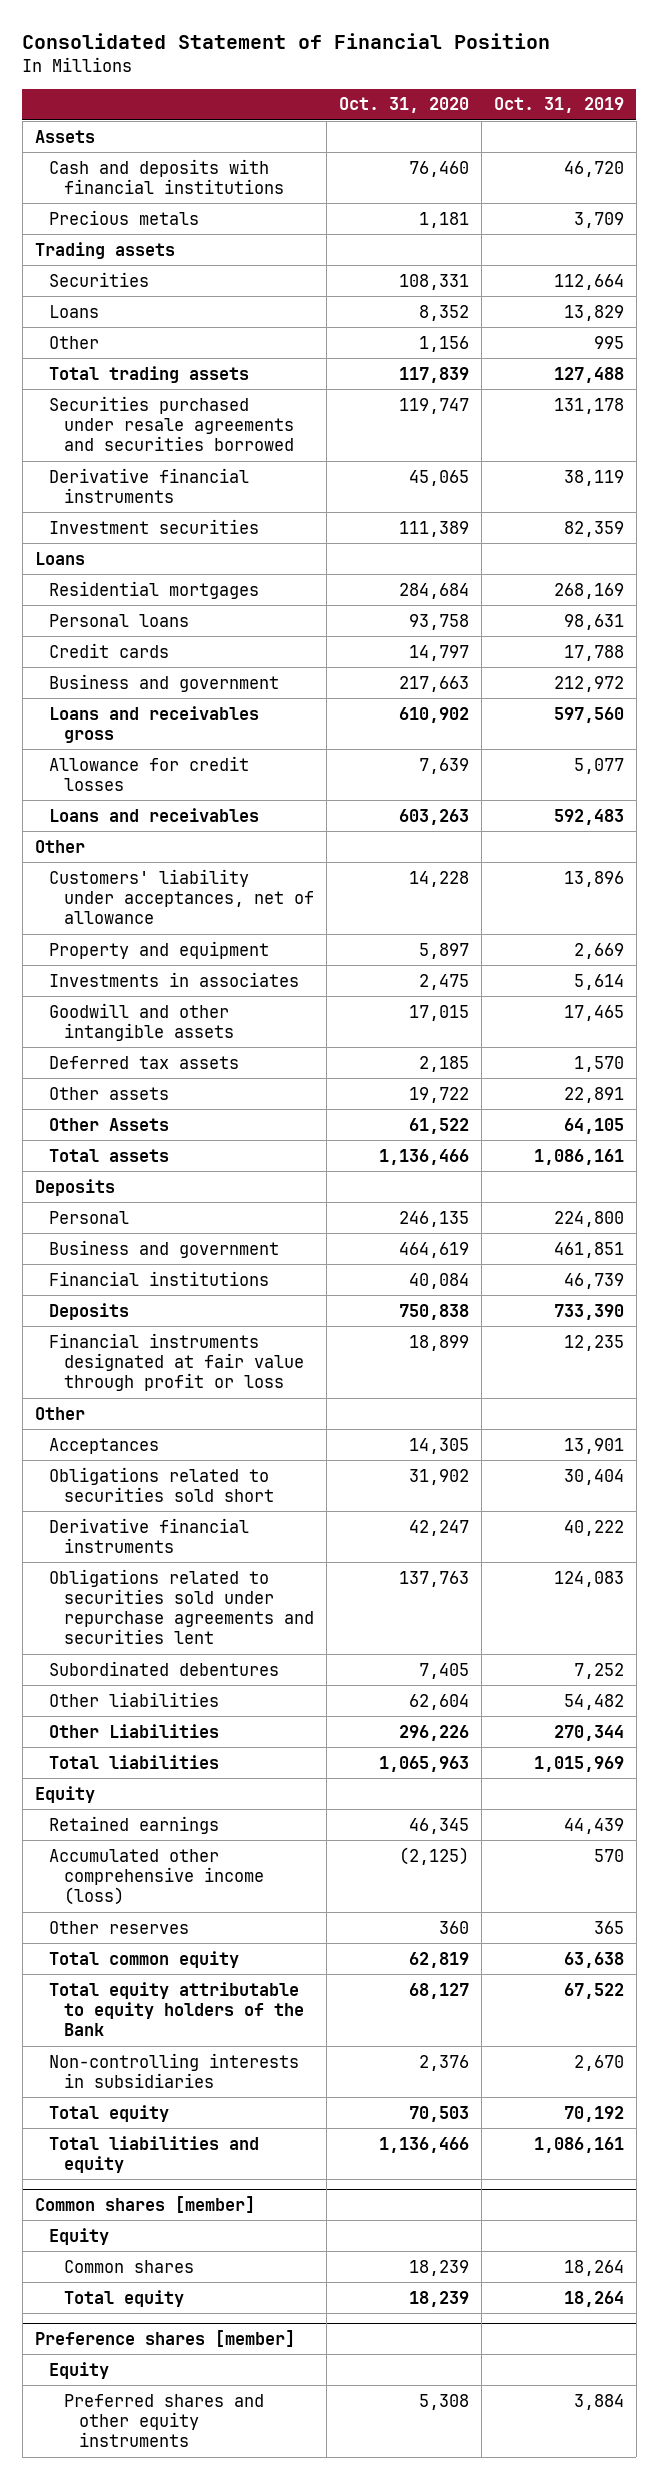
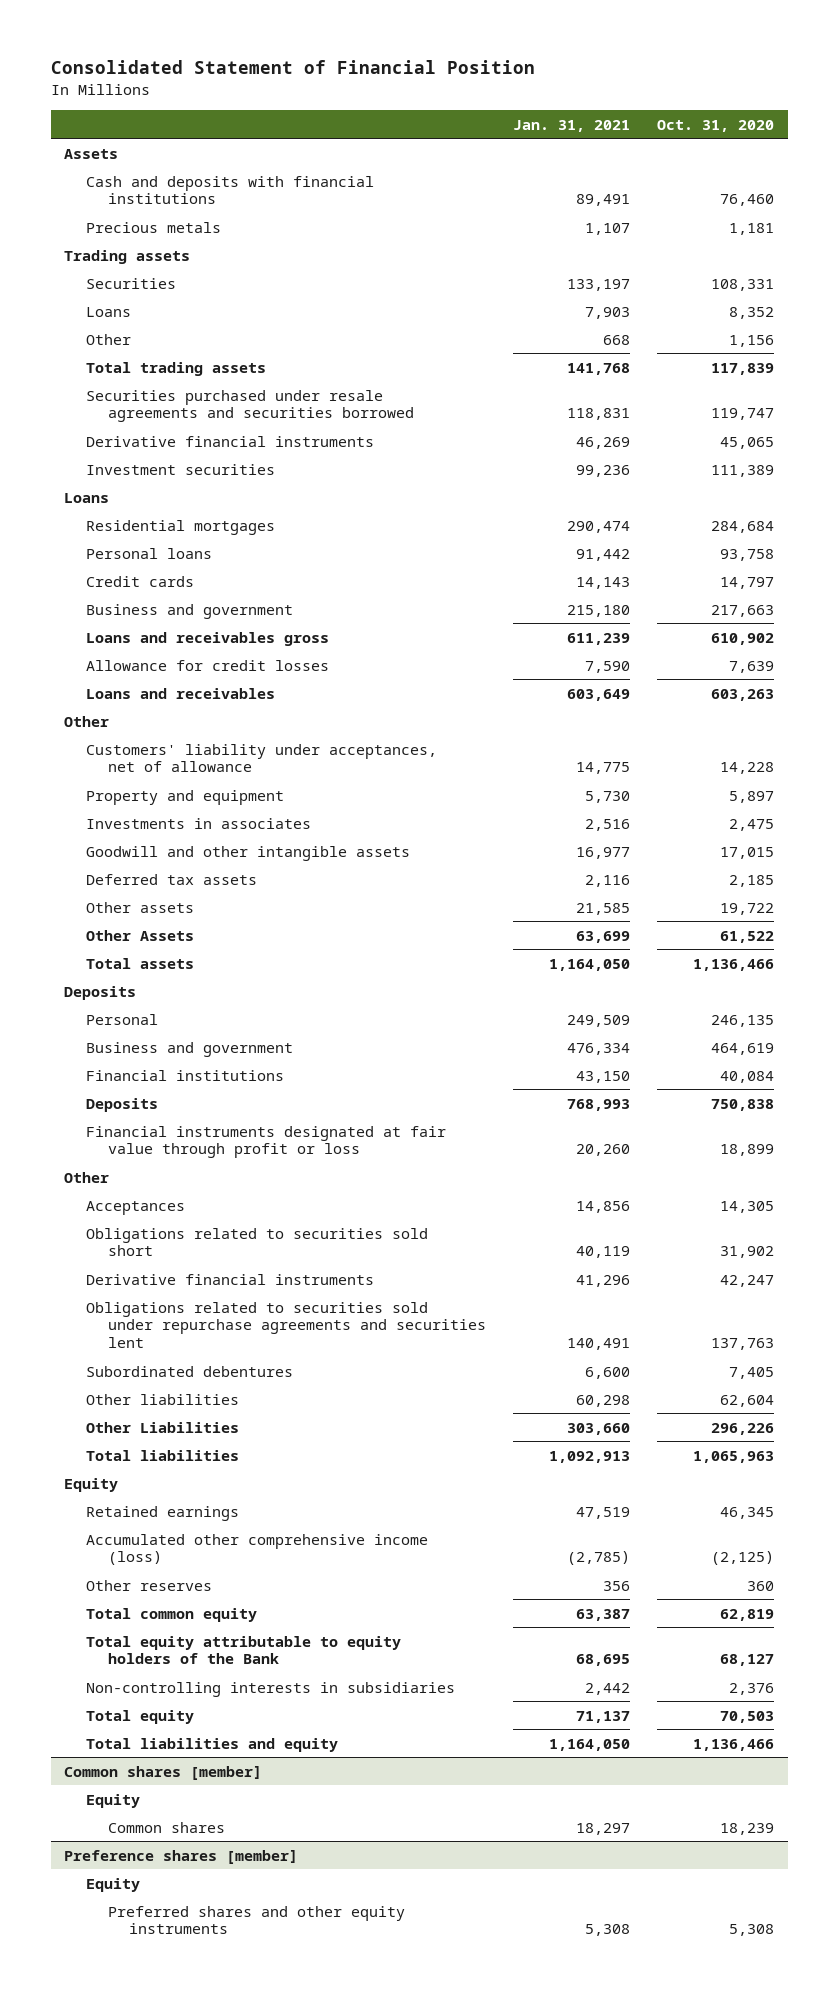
- | Oct. 31, 2020 | Oct. 31, 2019
+ | Jan. 31, 2021 | Oct. 31, 2020
@ Common shares [member]
- Total equity | 18,239 | 18,264

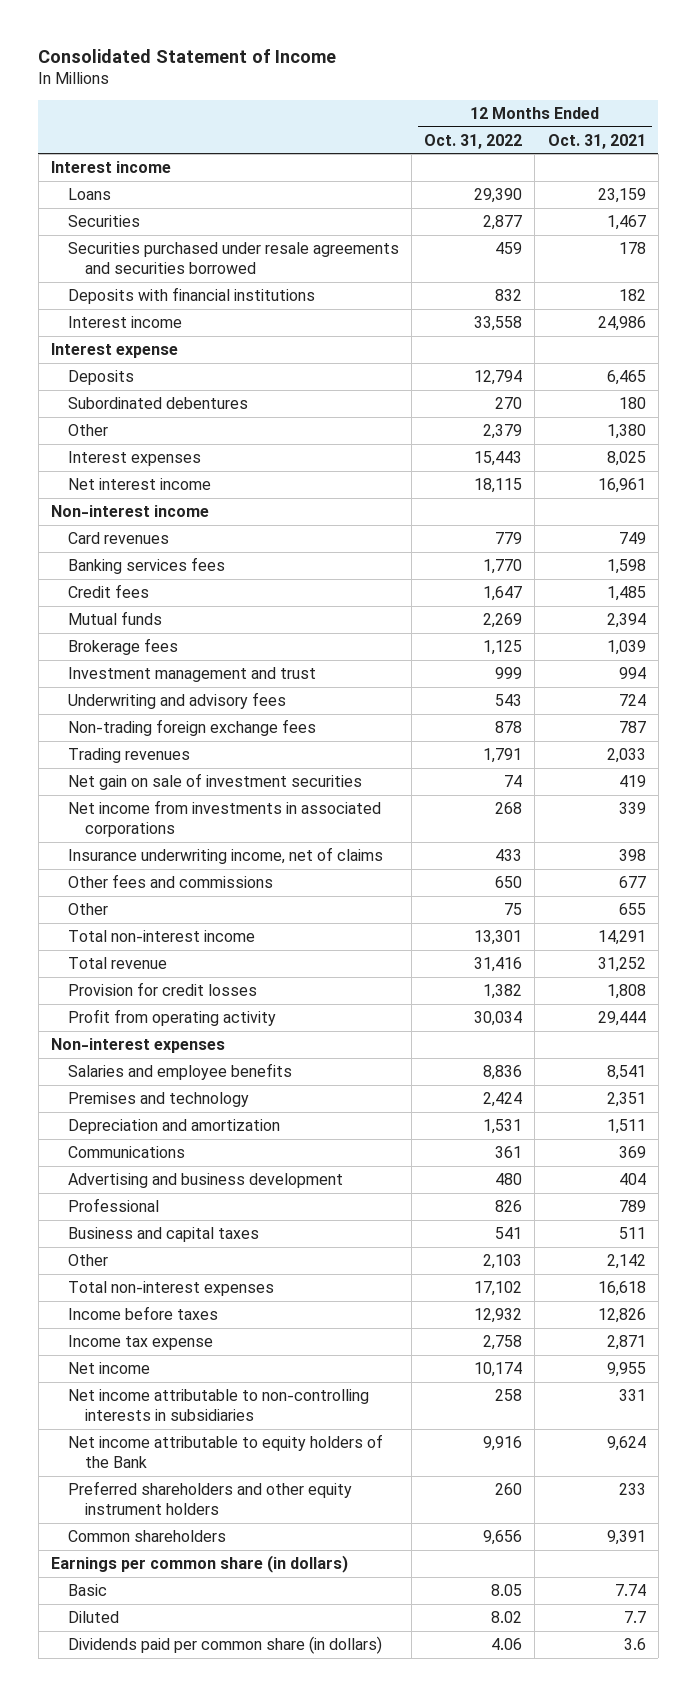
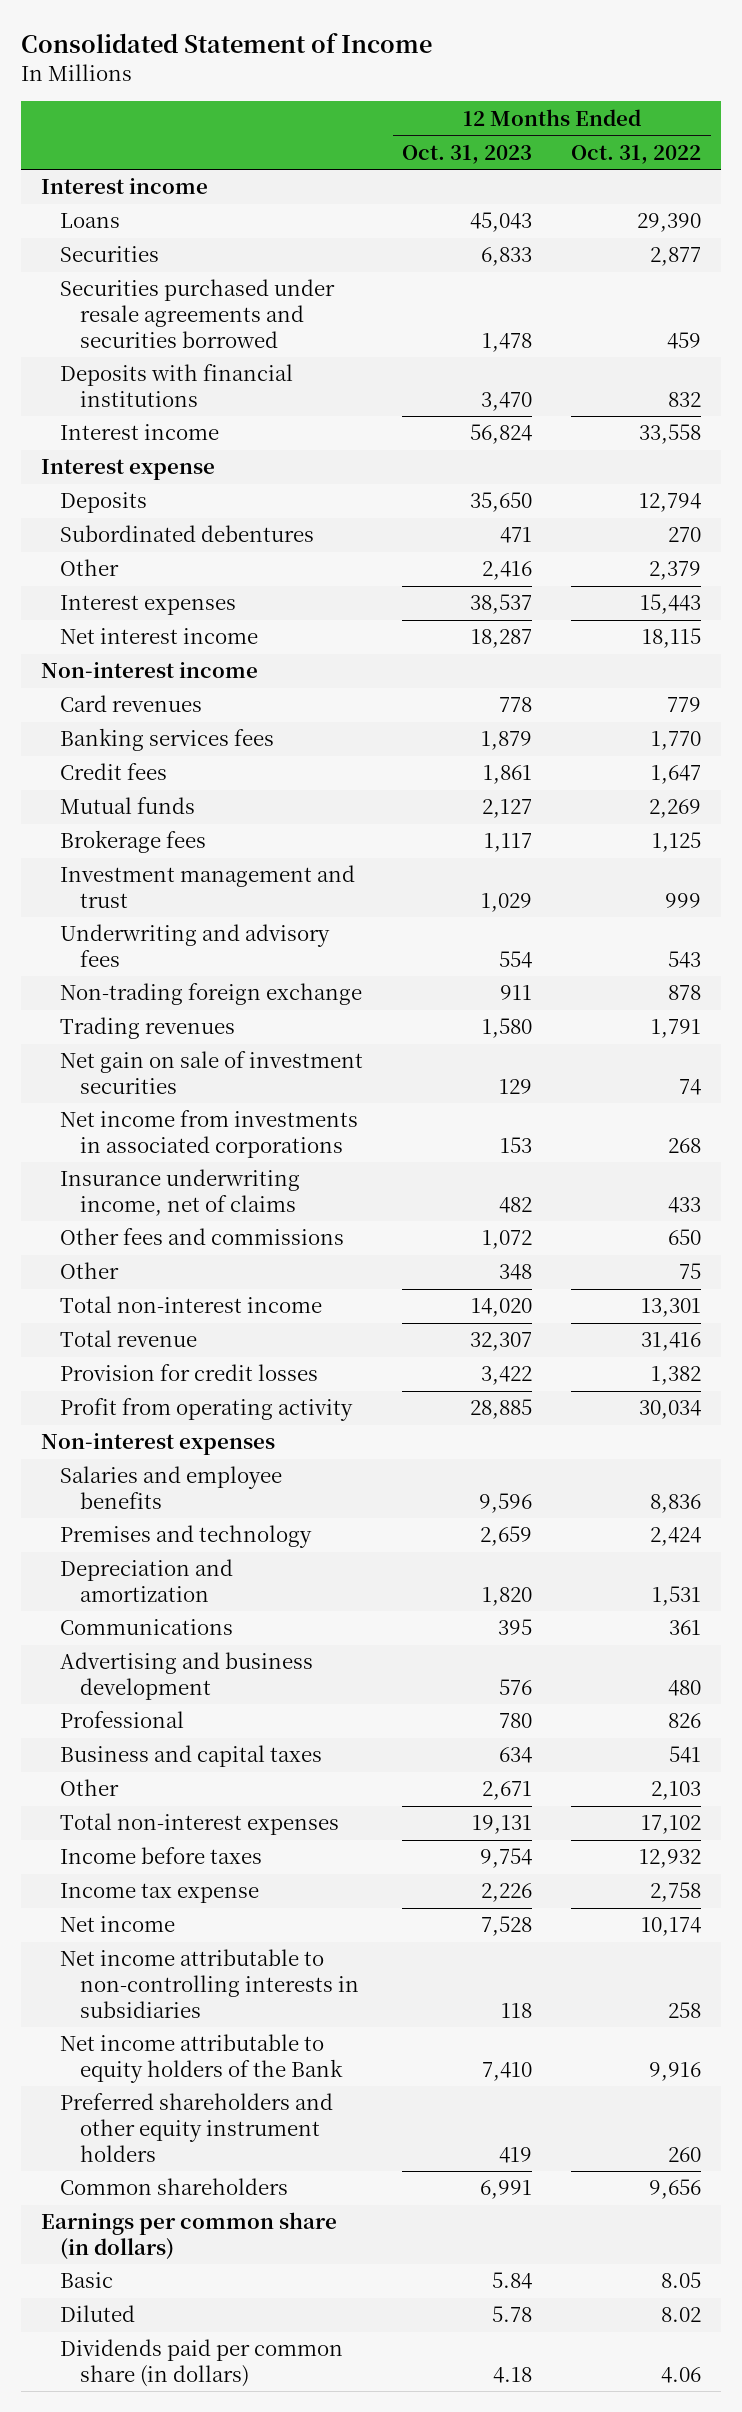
- | 12 Months Ended Oct. 31, 2022 | 12 Months Ended Oct. 31, 2021
+ | 12 Months Ended Oct. 31, 2023 | 12 Months Ended Oct. 31, 2022
- Non-trading foreign exchange fees | 878 | 787
+ Non-trading foreign exchange | 911 | 878

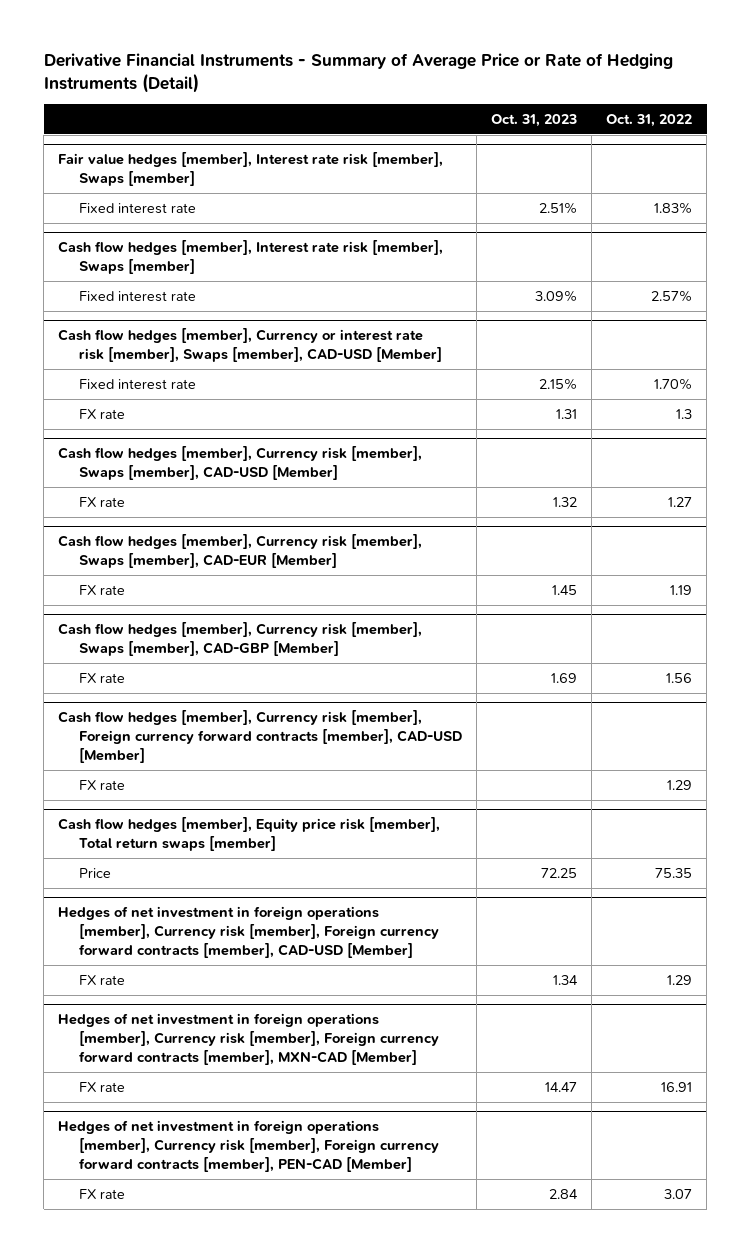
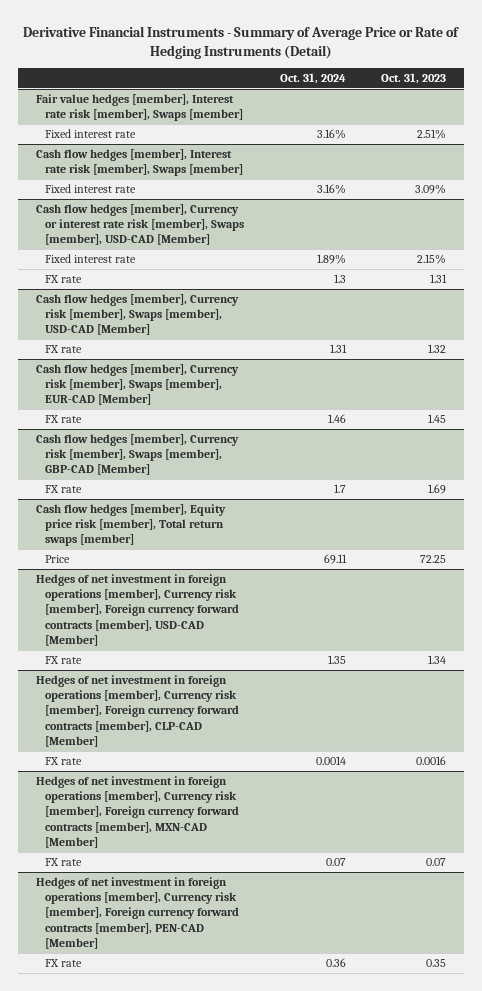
- | Oct. 31, 2023 | Oct. 31, 2022
+ | Oct. 31, 2024 | Oct. 31, 2023
- Cash flow hedges [member], Currency or interest rate risk [member], Swaps [member], CAD-USD [Member]
+ Cash flow hedges [member], Currency or interest rate risk [member], Swaps [member], USD-CAD [Member]
- Cash flow hedges [member], Currency risk [member], Swaps [member], CAD-USD [Member]
+ Cash flow hedges [member], Currency risk [member], Swaps [member], USD-CAD [Member]
- Cash flow hedges [member], Currency risk [member], Swaps [member], CAD-EUR [Member]
+ Cash flow hedges [member], Currency risk [member], Swaps [member], EUR-CAD [Member]
- Cash flow hedges [member], Currency risk [member], Swaps [member], CAD-GBP [Member]
+ Cash flow hedges [member], Currency risk [member], Swaps [member], GBP-CAD [Member]
- Cash flow hedges [member], Currency risk [member], Foreign currency forward contracts [member], CAD-USD [Member]
- FX rate | | 1.29
- Hedges of net investment in foreign operations [member], Currency risk [member], Foreign currency forward contracts [member], CAD-USD [Member]
+ Hedges of net investment in foreign operations [member], Currency risk [member], Foreign currency forward contracts [member], USD-CAD [Member]
+ Hedges of net investment in foreign operations [member], Currency risk [member], Foreign currency forward contracts [member], CLP-CAD [Member]
+ FX rate | 0.0014 | 0.0016
@ Hedges of net investment in foreign operations [member], Currency risk [member], Foreign currency forward contracts [member], MXN-CAD [Member]
- FX rate | 14.47 | 16.91
+ FX rate | 0.07 | 0.07
@ Hedges of net investment in foreign operations [member], Currency risk [member], Foreign currency forward contracts [member], PEN-CAD [Member]
- FX rate | 2.84 | 3.07
+ FX rate | 0.36 | 0.35

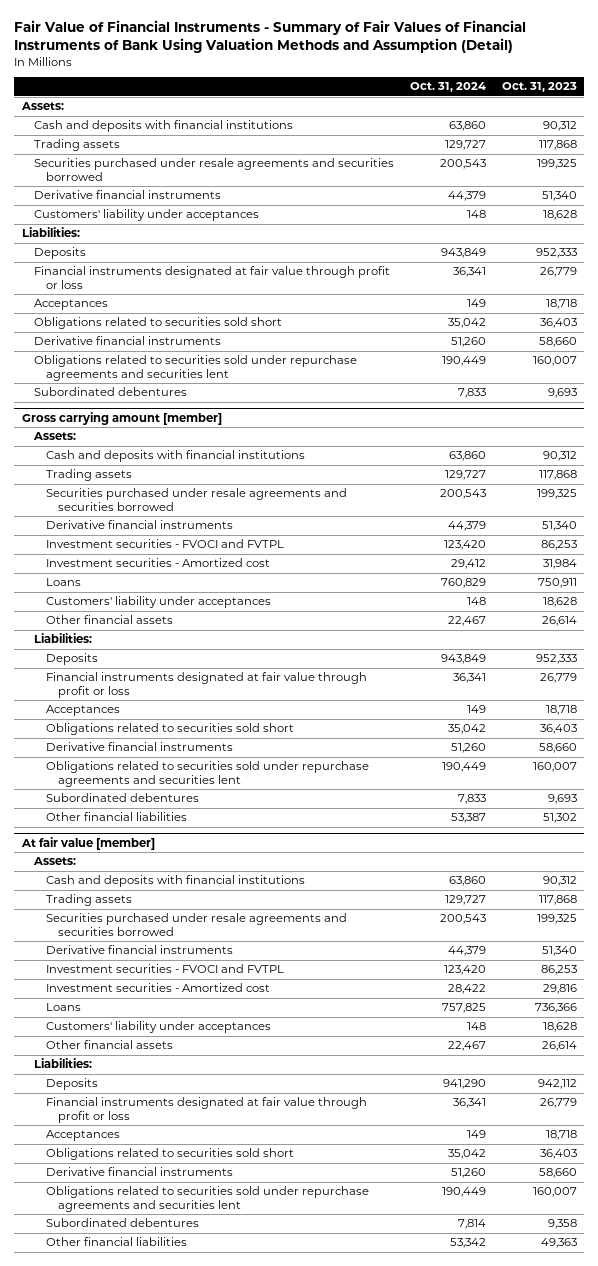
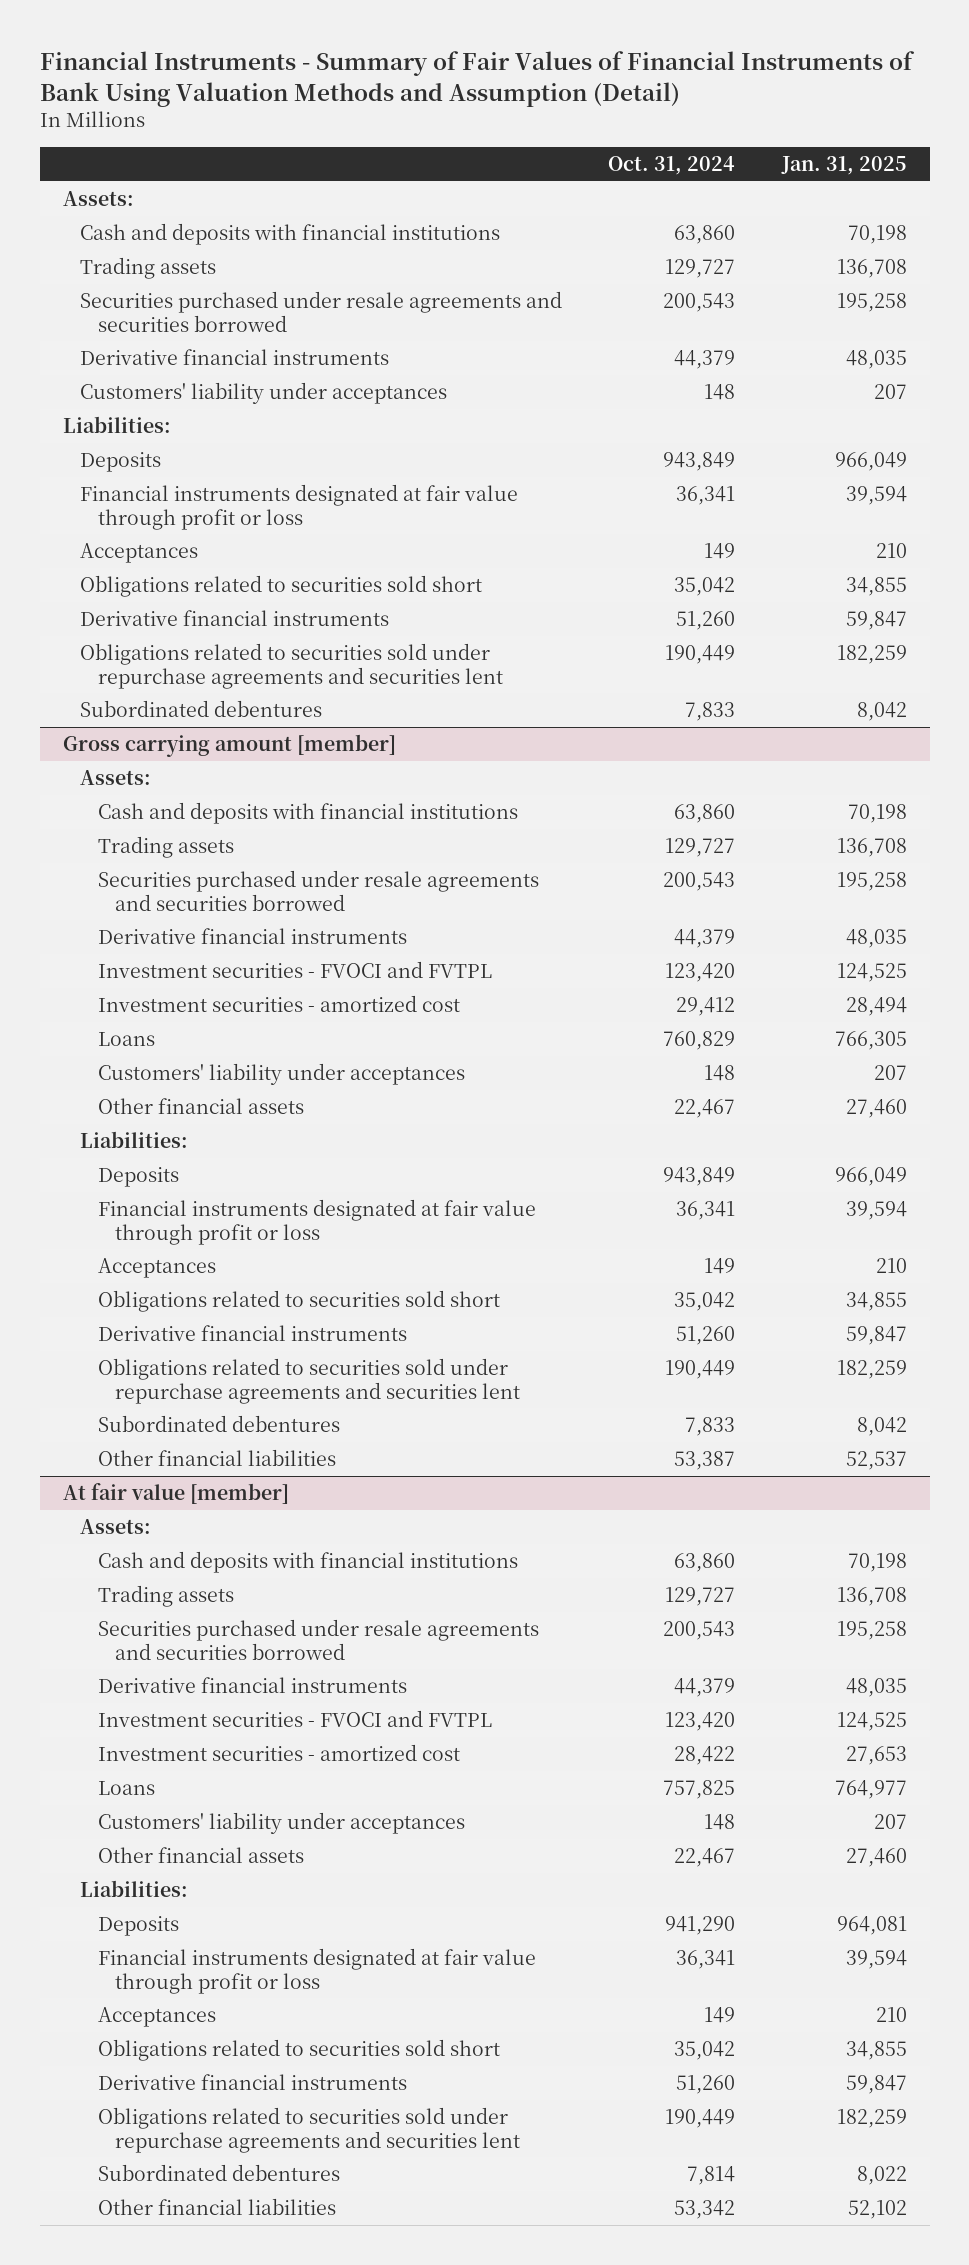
- Fair Value of Financial Instruments - Summary of Fair Values of Financial Instruments of Bank Using Valuation Methods and Assumption (Detail)
+ Financial Instruments - Summary of Fair Values of Financial Instruments of Bank Using Valuation Methods and Assumption (Detail)
- | Oct. 31, 2024 | Oct. 31, 2023
+ | Oct. 31, 2024 | Jan. 31, 2025
@ Gross carrying amount [member]
- Investment securities - Amortized cost | 29,412 | 31,984
+ Investment securities - amortized cost | 29,412 | 28,494
@ At fair value [member]
- Investment securities - Amortized cost | 28,422 | 29,816
+ Investment securities - amortized cost | 28,422 | 27,653

